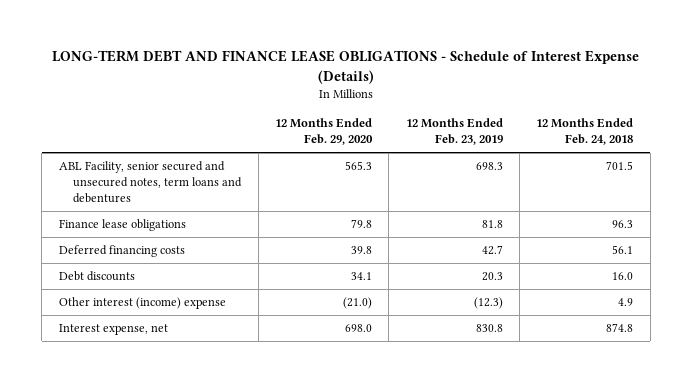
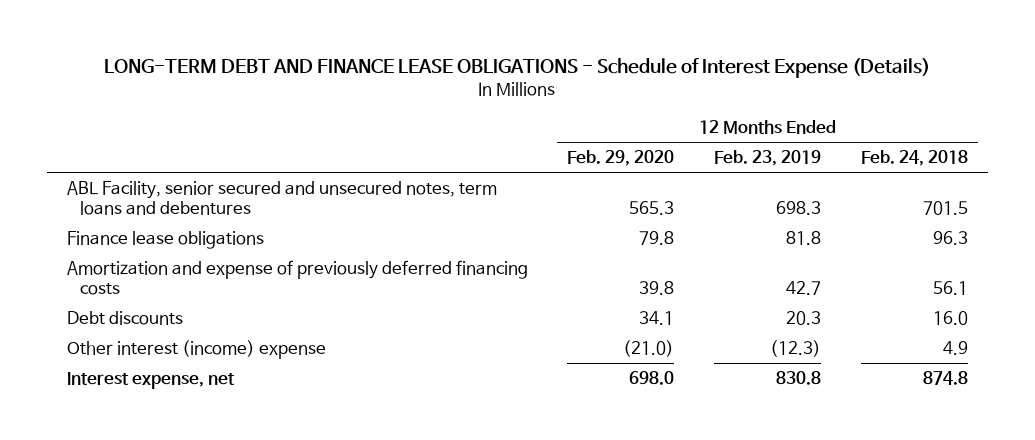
- Deferred financing costs | 39.8 | 42.7 | 56.1
+ Amortization and expense of previously deferred financing costs | 39.8 | 42.7 | 56.1

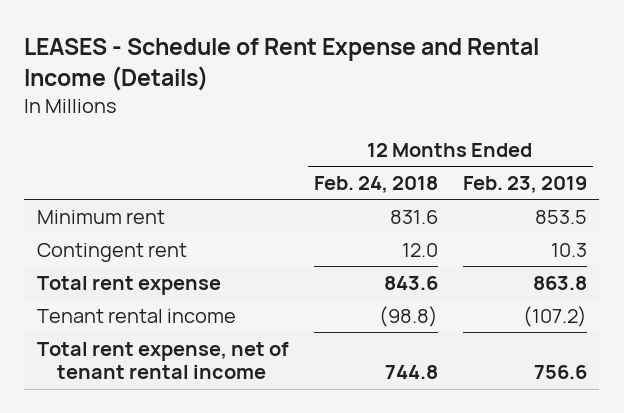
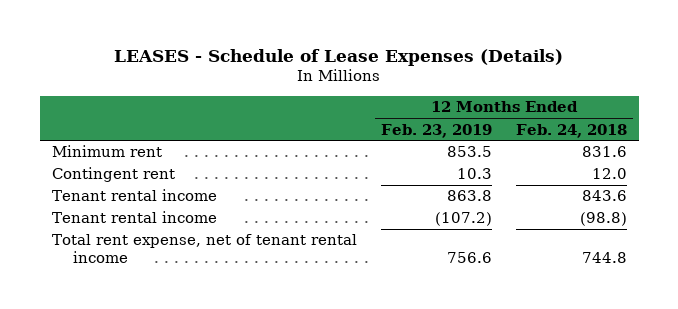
- LEASES - Schedule of Rent Expense and Rental Income (Details)
+ LEASES - Schedule of Lease Expenses (Details)
- | 12 Months Ended Feb. 24, 2018 | 12 Months Ended Feb. 23, 2019
+ | 12 Months Ended Feb. 23, 2019 | 12 Months Ended Feb. 24, 2018
- Total rent expense | 843.6 | 863.8
+ Tenant rental income | 863.8 | 843.6

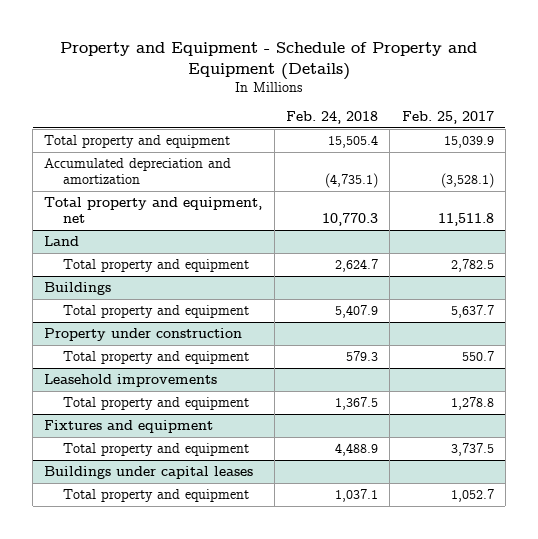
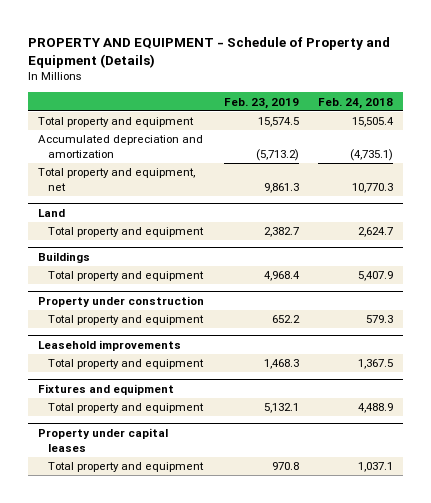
- Property and Equipment - Schedule of Property and Equipment (Details)
+ PROPERTY AND EQUIPMENT - Schedule of Property and Equipment (Details)
- | Feb. 24, 2018 | Feb. 25, 2017
+ | Feb. 23, 2019 | Feb. 24, 2018
- Buildings under capital leases
+ Property under capital leases

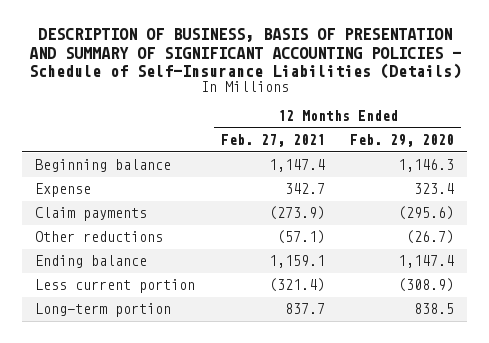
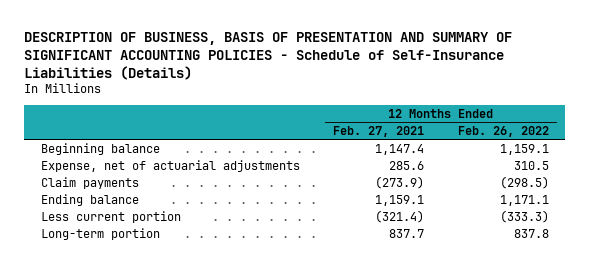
- | 12 Months Ended Feb. 27, 2021 | 12 Months Ended Feb. 29, 2020
+ | 12 Months Ended Feb. 27, 2021 | 12 Months Ended Feb. 26, 2022
- Expense | 342.7 | 323.4
+ Expense, net of actuarial adjustments | 285.6 | 310.5
- Other reductions | (57.1) | (26.7)

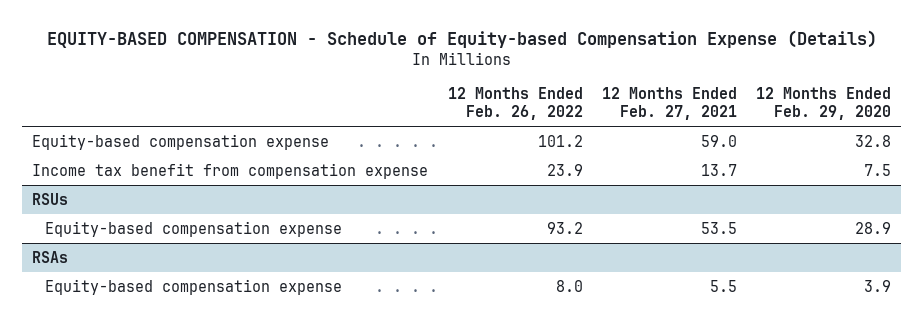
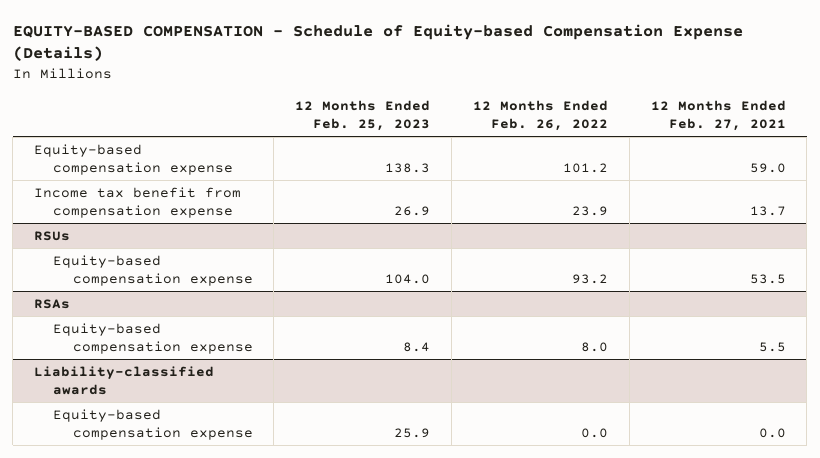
- | 12 Months Ended Feb. 26, 2022 | 12 Months Ended Feb. 27, 2021 | 12 Months Ended Feb. 29, 2020
+ | 12 Months Ended Feb. 25, 2023 | 12 Months Ended Feb. 26, 2022 | 12 Months Ended Feb. 27, 2021
+ Liability-classified awards
+ Equity-based compensation expense | 25.9 | 0.0 | 0.0

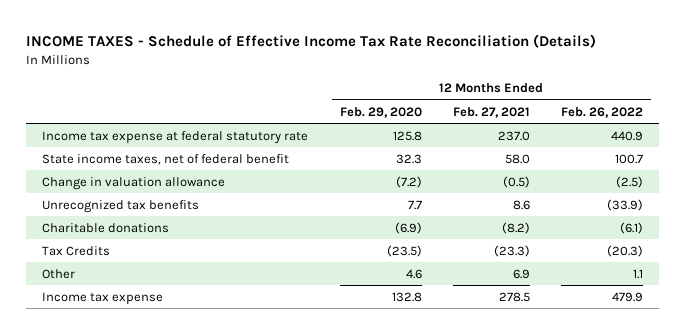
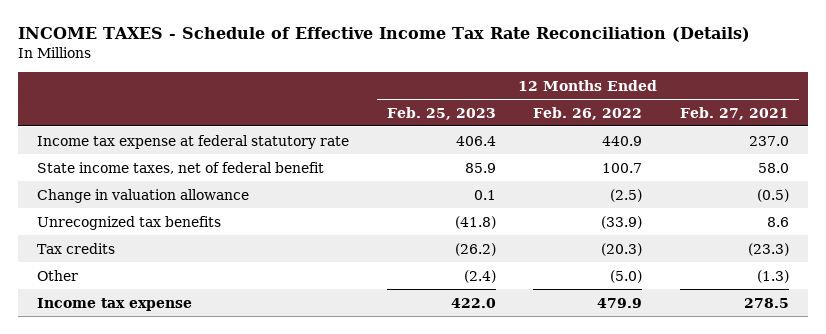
- | 12 Months Ended Feb. 29, 2020 | 12 Months Ended Feb. 27, 2021 | 12 Months Ended Feb. 26, 2022
+ | 12 Months Ended Feb. 25, 2023 | 12 Months Ended Feb. 26, 2022 | 12 Months Ended Feb. 27, 2021
- Charitable donations | (6.9) | (8.2) | (6.1)
- Tax Credits | (23.5) | (23.3) | (20.3)
- Other | 4.6 | 6.9 | 1.1
+ Tax credits | (26.2) | (20.3) | (23.3)
+ Other | (2.4) | (5.0) | (1.3)

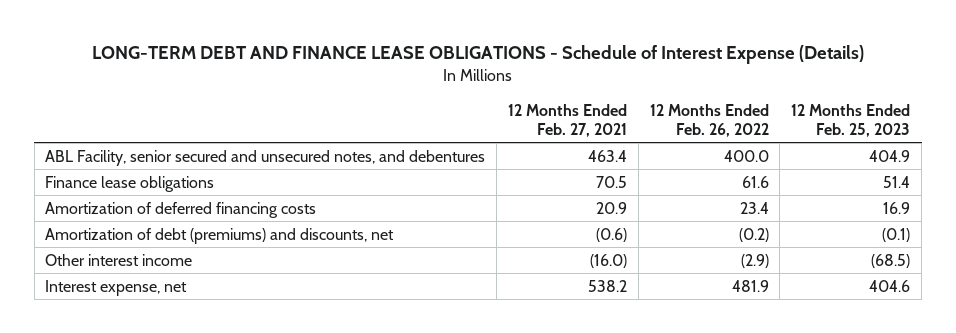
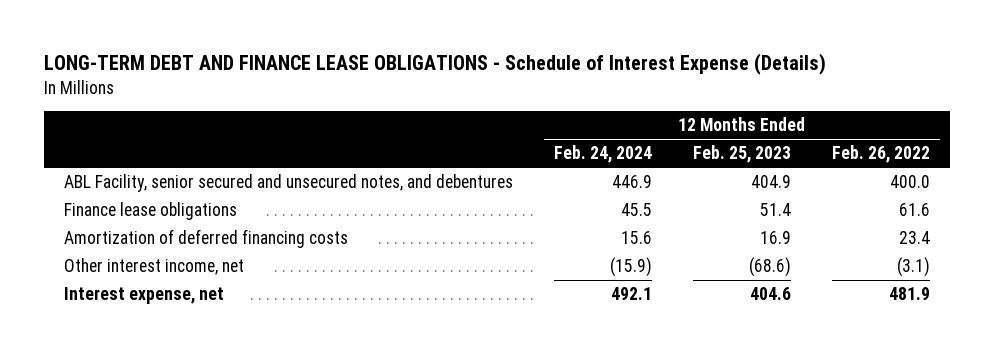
- | 12 Months Ended Feb. 27, 2021 | 12 Months Ended Feb. 26, 2022 | 12 Months Ended Feb. 25, 2023
+ | 12 Months Ended Feb. 24, 2024 | 12 Months Ended Feb. 25, 2023 | 12 Months Ended Feb. 26, 2022
- Amortization of debt (premiums) and discounts, net | (0.6) | (0.2) | (0.1)
- Other interest income | (16.0) | (2.9) | (68.5)
+ Other interest income, net | (15.9) | (68.6) | (3.1)

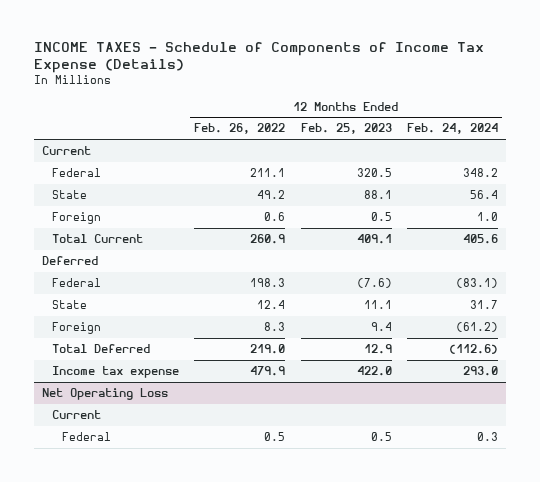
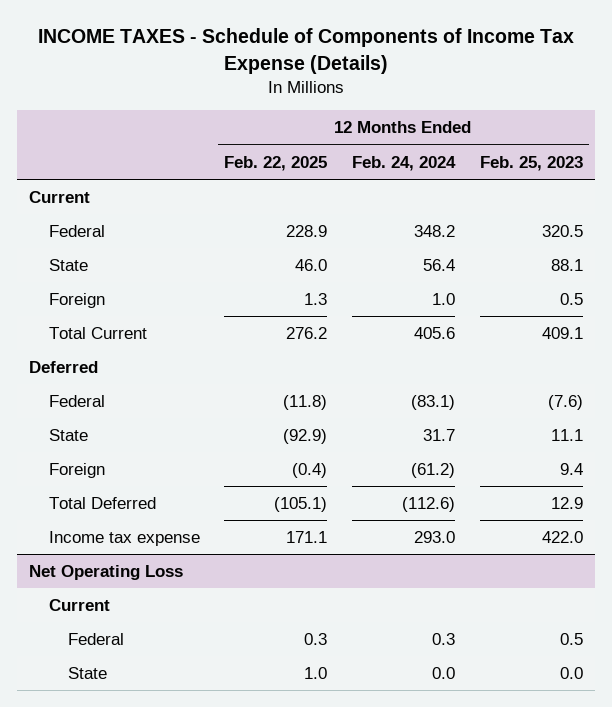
- | 12 Months Ended Feb. 26, 2022 | 12 Months Ended Feb. 25, 2023 | 12 Months Ended Feb. 24, 2024
+ | 12 Months Ended Feb. 22, 2025 | 12 Months Ended Feb. 24, 2024 | 12 Months Ended Feb. 25, 2023
@ Net Operating Loss
+ State | 1.0 | 0.0 | 0.0

